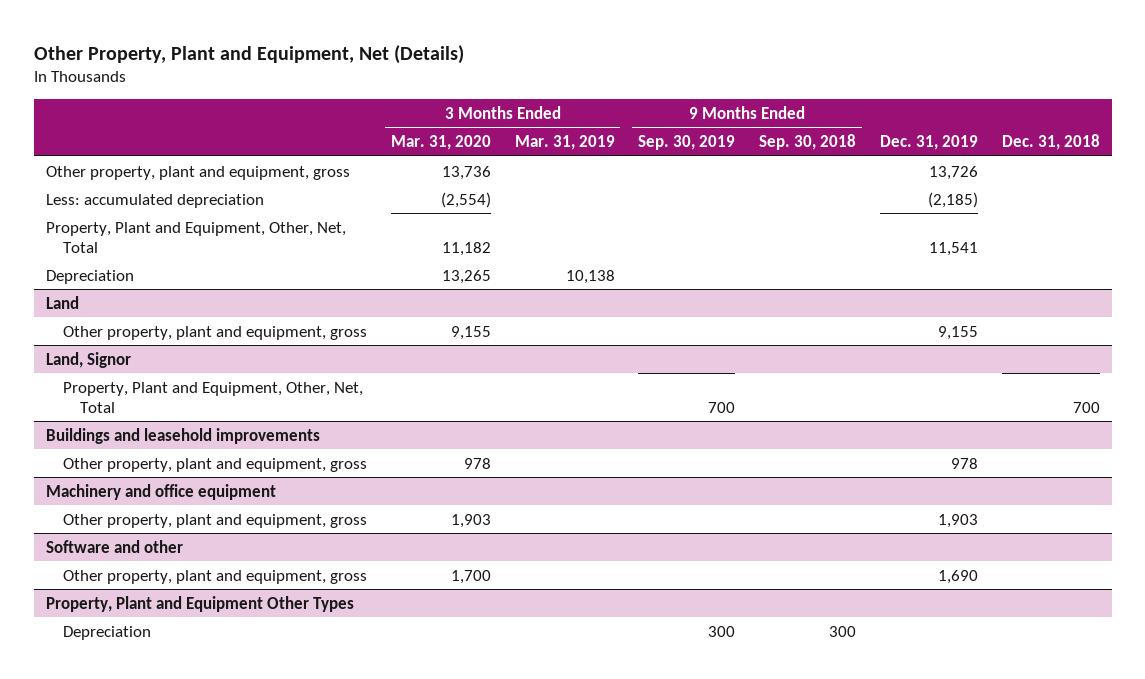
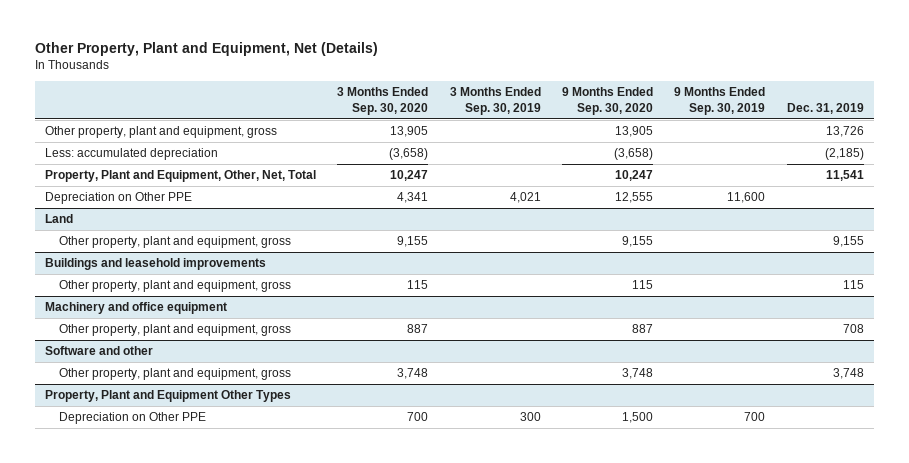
- | 3 Months Ended Mar. 31, 2020 | 3 Months Ended Mar. 31, 2019 | 9 Months Ended Sep. 30, 2019 | 9 Months Ended Sep. 30, 2018 | Dec. 31, 2019 | Dec. 31, 2018
+ | 3 Months Ended Sep. 30, 2020 | 3 Months Ended Sep. 30, 2019 | 9 Months Ended Sep. 30, 2020 | 9 Months Ended Sep. 30, 2019 | Dec. 31, 2019
- Depreciation | 13,265 | 10,138 | | | |
+ Depreciation on Other PPE | 4,341 | 4,021 | 12,555 | 11,600 |
- Land, Signor
- Property, Plant and Equipment, Other, Net, Total | | | 700 | | | 700
@ Buildings and leasehold improvements
- Other property, plant and equipment, gross | 978 | | | | 978 |
+ Other property, plant and equipment, gross | 115 | | 115 | | 115
@ Machinery and office equipment
- Other property, plant and equipment, gross | 1,903 | | | | 1,903 |
+ Other property, plant and equipment, gross | 887 | | 887 | | 708
@ Software and other
- Other property, plant and equipment, gross | 1,700 | | | | 1,690 |
+ Other property, plant and equipment, gross | 3,748 | | 3,748 | | 3,748
@ Property, Plant and Equipment Other Types
- Depreciation | | | 300 | 300 | |
+ Depreciation on Other PPE | 700 | 300 | 1,500 | 700 |

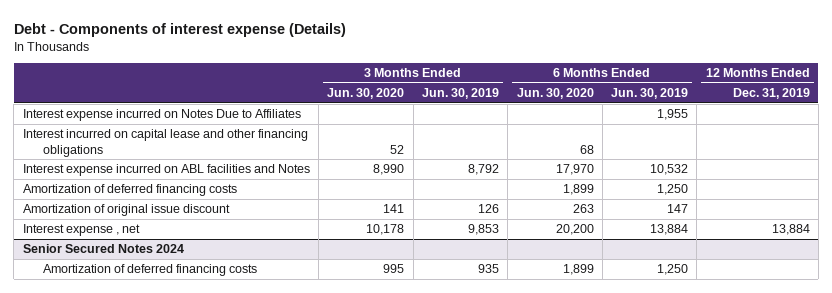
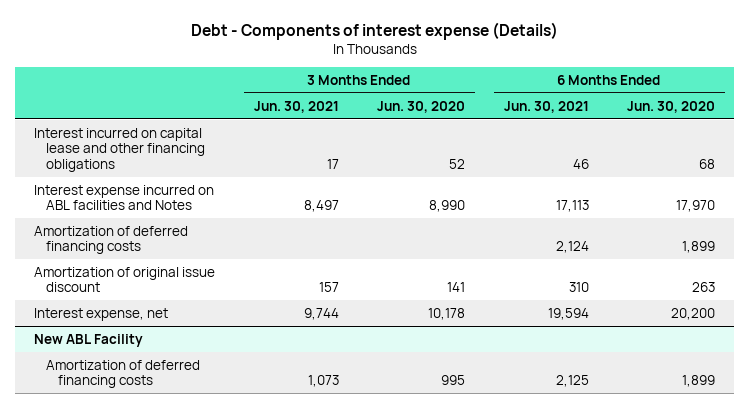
- | 3 Months Ended Jun. 30, 2020 | 3 Months Ended Jun. 30, 2019 | 6 Months Ended Jun. 30, 2020 | 6 Months Ended Jun. 30, 2019 | 12 Months Ended Dec. 31, 2019
+ | 3 Months Ended Jun. 30, 2021 | 3 Months Ended Jun. 30, 2020 | 6 Months Ended Jun. 30, 2021 | 6 Months Ended Jun. 30, 2020
- Interest expense incurred on Notes Due to Affiliates | | | | 1,955 |
- Interest expense , net | 10,178 | 9,853 | 20,200 | 13,884 | 13,884
- Senior Secured Notes 2024
+ Interest expense, net | 9,744 | 10,178 | 19,594 | 20,200
+ New ABL Facility

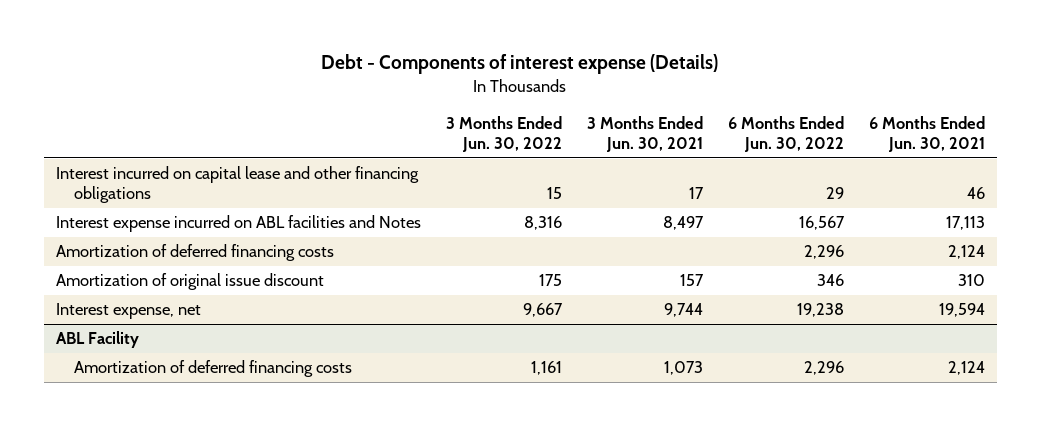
- | 3 Months Ended Jun. 30, 2021 | 3 Months Ended Jun. 30, 2020 | 6 Months Ended Jun. 30, 2021 | 6 Months Ended Jun. 30, 2020
+ | 3 Months Ended Jun. 30, 2022 | 3 Months Ended Jun. 30, 2021 | 6 Months Ended Jun. 30, 2022 | 6 Months Ended Jun. 30, 2021
- New ABL Facility
- Amortization of deferred financing costs | 1,073 | 995 | 2,125 | 1,899
+ ABL Facility
+ Amortization of deferred financing costs | 1,161 | 1,073 | 2,296 | 2,124

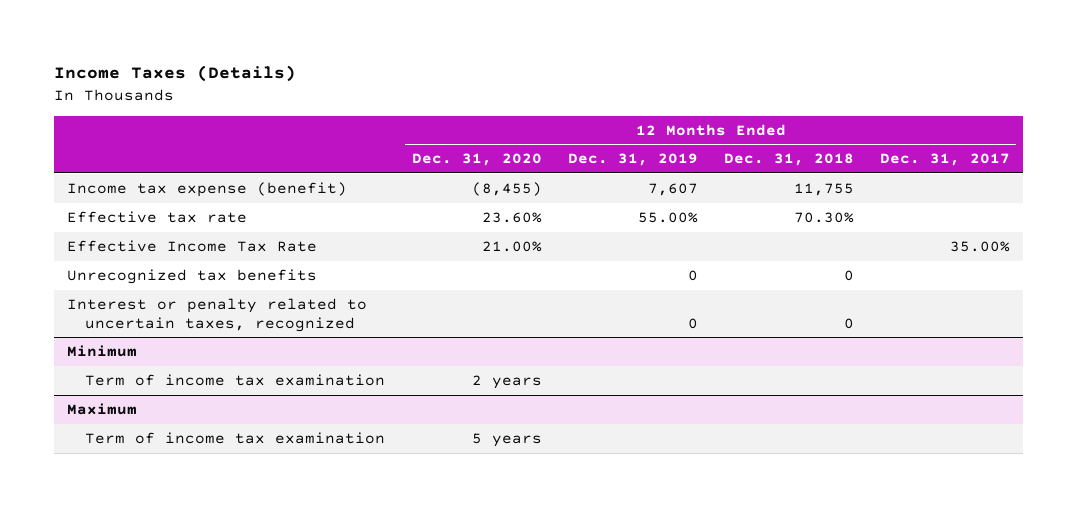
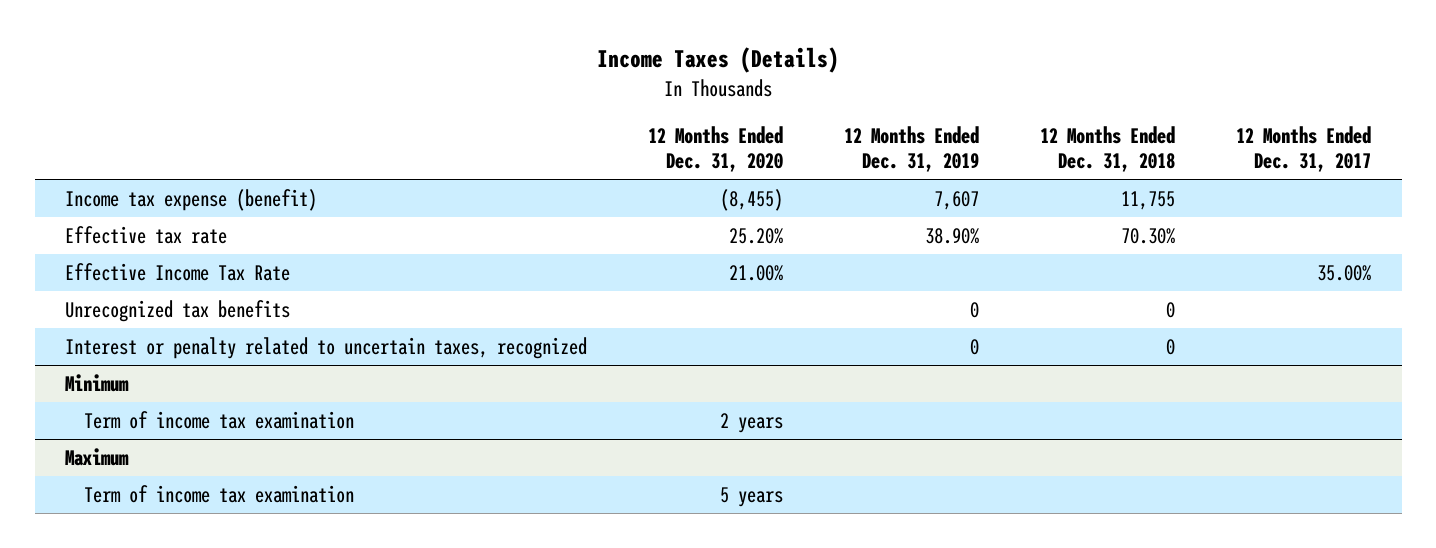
- Effective tax rate | 23.60% | 55.00% | 70.30% |
+ Effective tax rate | 25.20% | 38.90% | 70.30% |

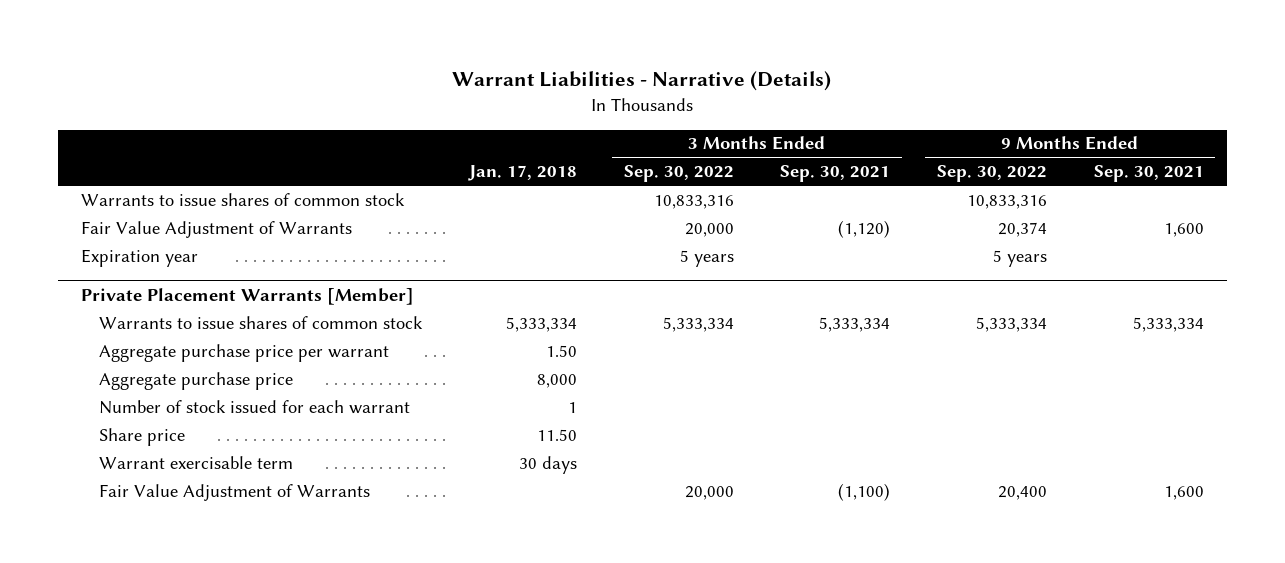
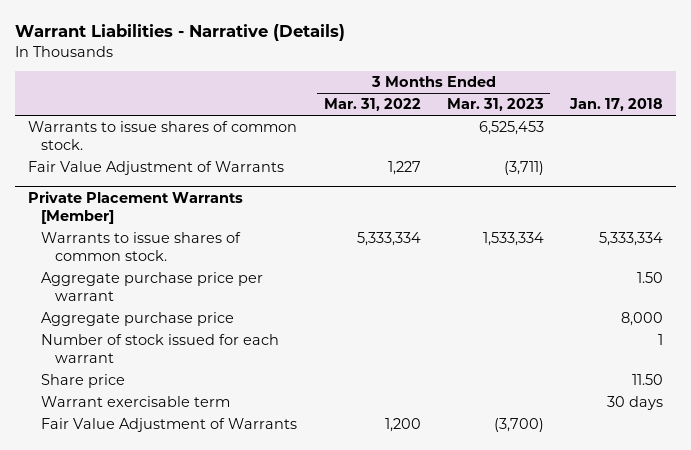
- | Jan. 17, 2018 | 3 Months Ended Sep. 30, 2022 | 3 Months Ended Sep. 30, 2021 | 9 Months Ended Sep. 30, 2022 | 9 Months Ended Sep. 30, 2021
+ | 3 Months Ended Mar. 31, 2022 | 3 Months Ended Mar. 31, 2023 | Jan. 17, 2018
- Warrants to issue shares of common stock | | 10,833,316 | | 10,833,316 |
+ Warrants to issue shares of common stock. | | 6,525,453 |
- Expiration year | | 5 years | | 5 years |
@ Private Placement Warrants [Member]
- Warrants to issue shares of common stock | 5,333,334 | 5,333,334 | 5,333,334 | 5,333,334 | 5,333,334
+ Warrants to issue shares of common stock. | 5,333,334 | 1,533,334 | 5,333,334

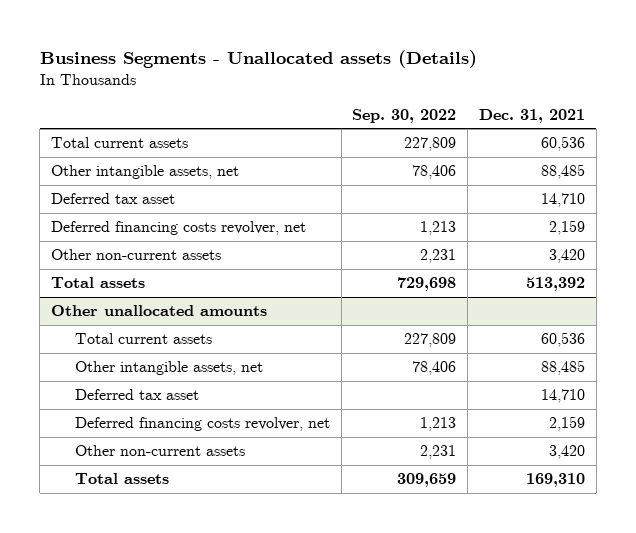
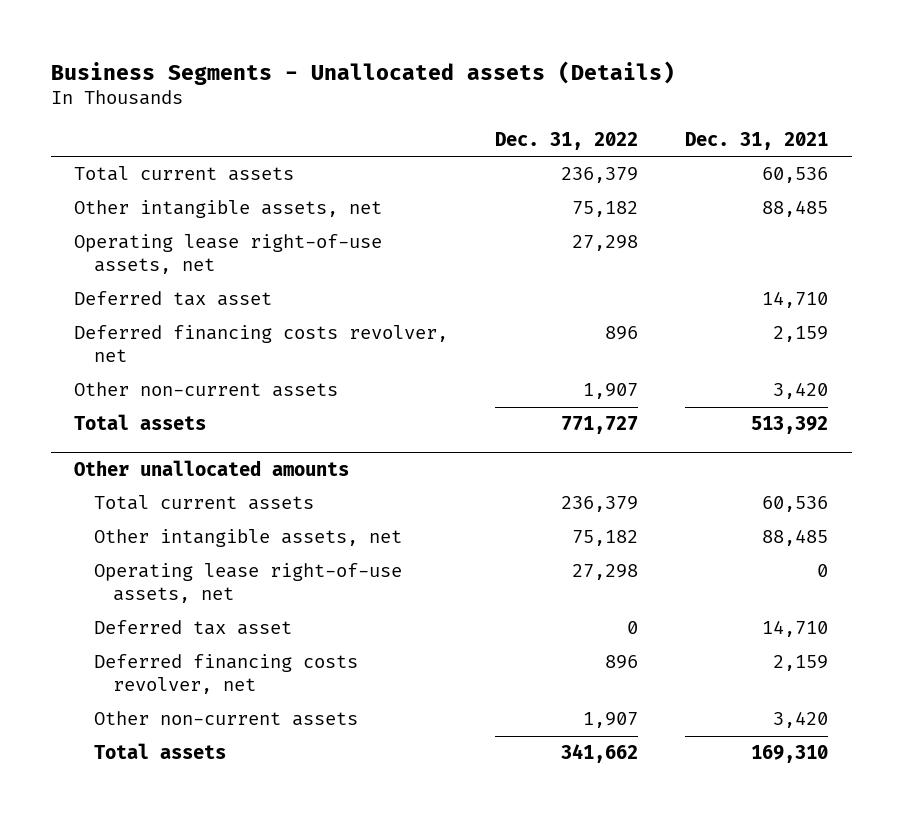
- | Sep. 30, 2022 | Dec. 31, 2021
+ | Dec. 31, 2022 | Dec. 31, 2021
+ Operating lease right-of-use assets, net | 27,298 |
@ Other unallocated amounts
+ Operating lease right-of-use assets, net | 27,298 | 0

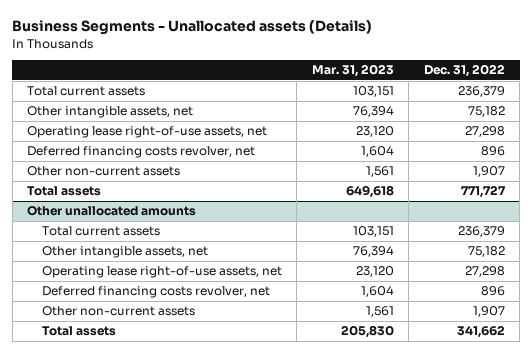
- | Dec. 31, 2022 | Dec. 31, 2021
+ | Mar. 31, 2023 | Dec. 31, 2022
- Deferred tax asset | | 14,710
@ Other unallocated amounts
- Deferred tax asset | 0 | 14,710

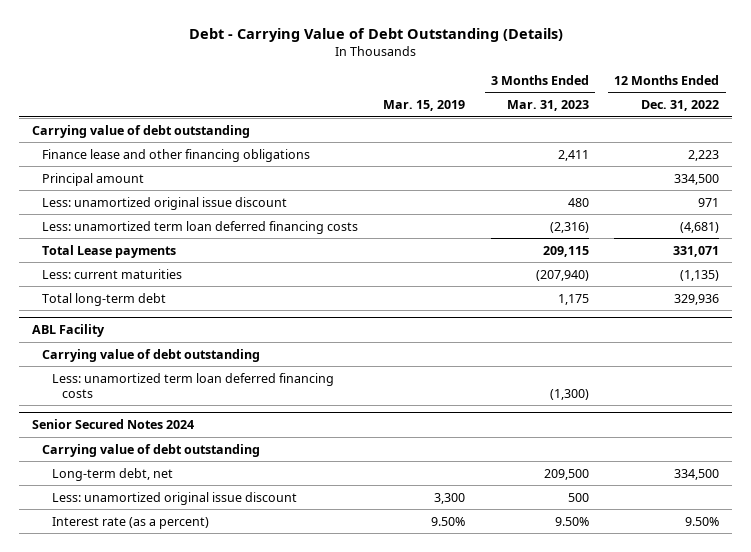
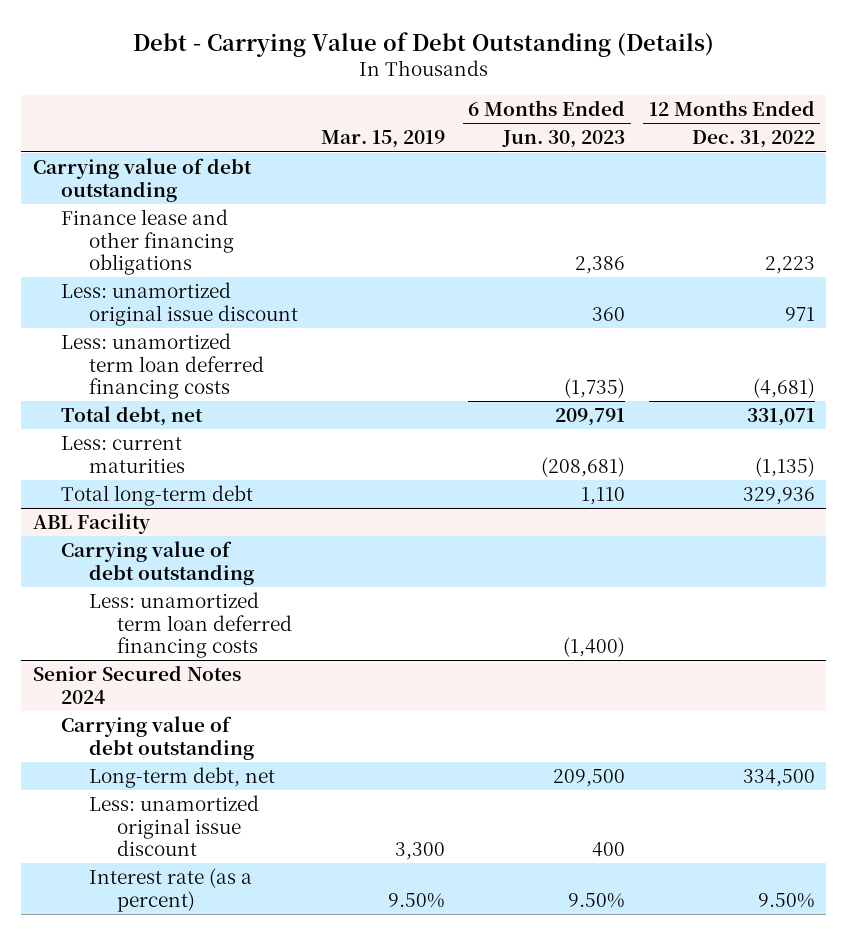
- | Mar. 15, 2019 | 3 Months Ended Mar. 31, 2023 | 12 Months Ended Dec. 31, 2022
+ | Mar. 15, 2019 | 6 Months Ended Jun. 30, 2023 | 12 Months Ended Dec. 31, 2022
- Principal amount | | | 334,500
- Total Lease payments | | 209,115 | 331,071
+ Total debt, net | | 209,791 | 331,071

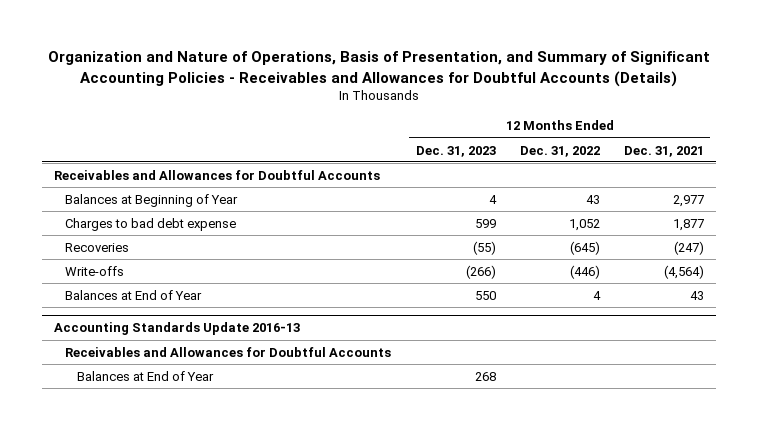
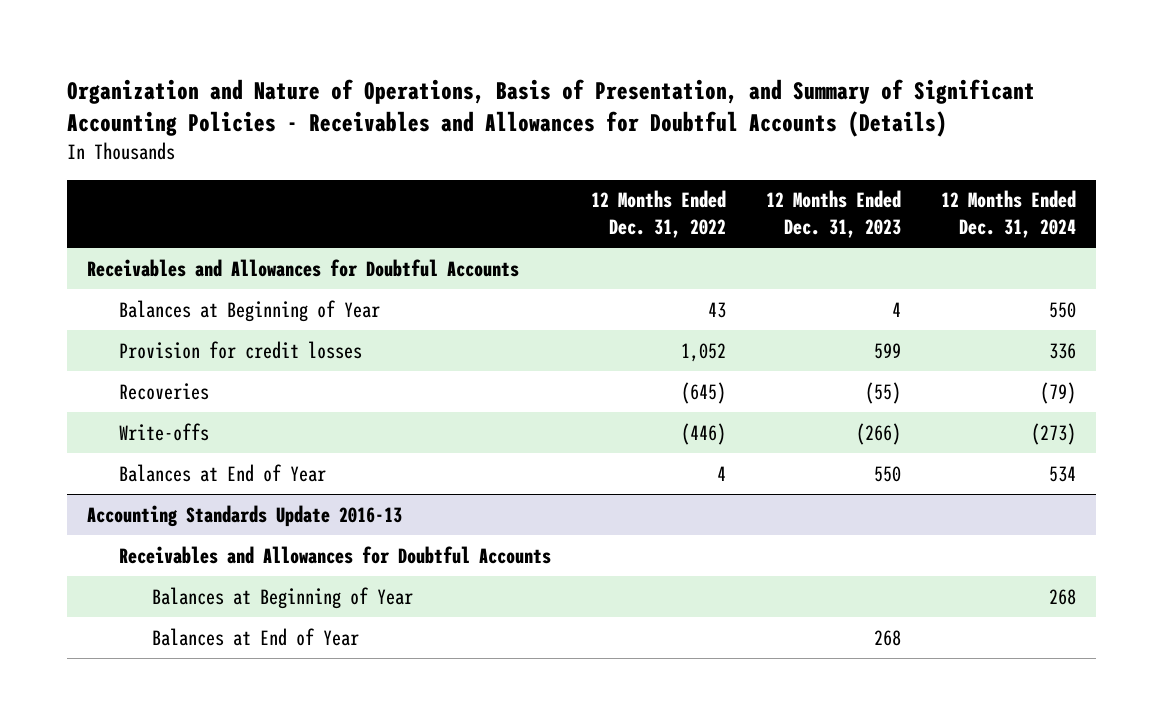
- | 12 Months Ended Dec. 31, 2023 | 12 Months Ended Dec. 31, 2022 | 12 Months Ended Dec. 31, 2021
+ | 12 Months Ended Dec. 31, 2022 | 12 Months Ended Dec. 31, 2023 | 12 Months Ended Dec. 31, 2024
- Charges to bad debt expense | 599 | 1,052 | 1,877
+ Provision for credit losses | 1,052 | 599 | 336
@ Accounting Standards Update 2016-13
+ Balances at Beginning of Year | | | 268

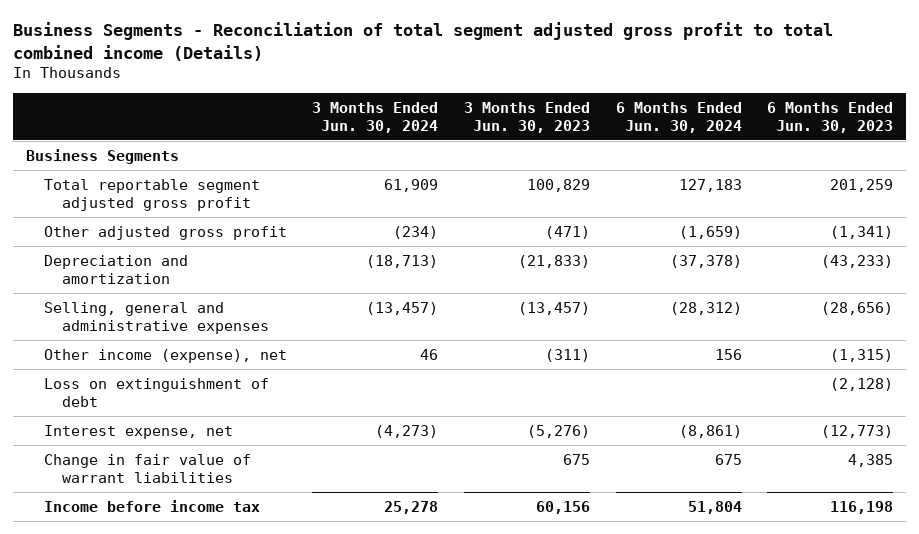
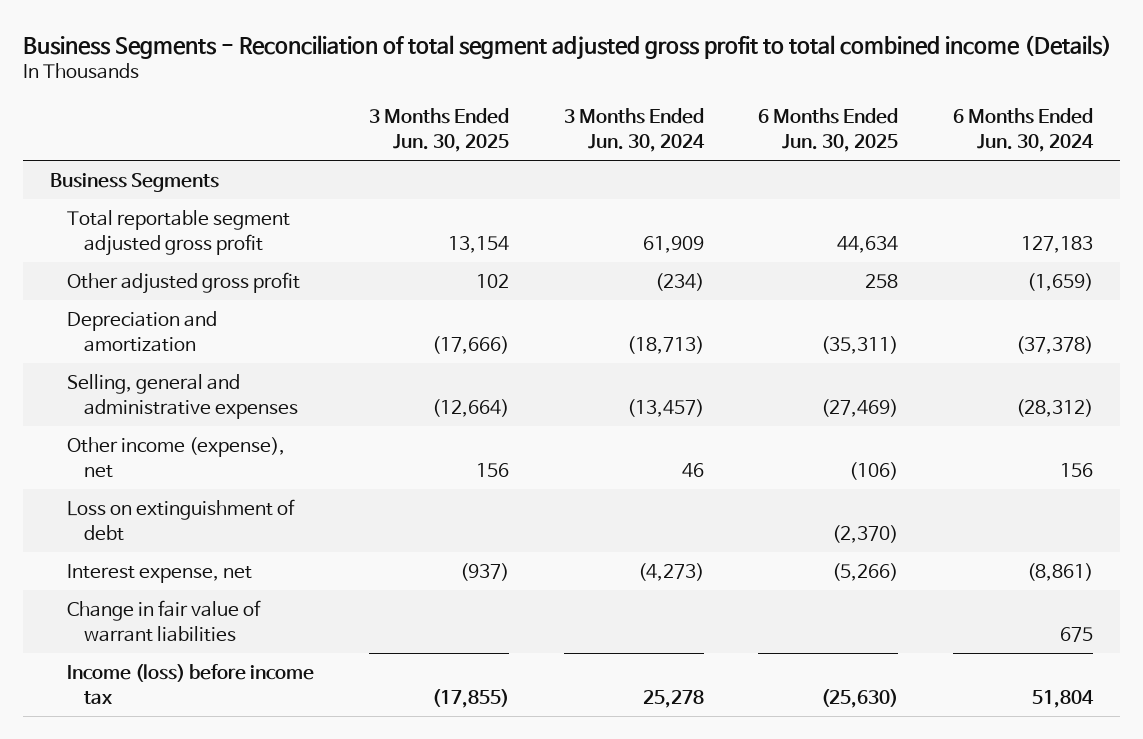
- | 3 Months Ended Jun. 30, 2024 | 3 Months Ended Jun. 30, 2023 | 6 Months Ended Jun. 30, 2024 | 6 Months Ended Jun. 30, 2023
+ | 3 Months Ended Jun. 30, 2025 | 3 Months Ended Jun. 30, 2024 | 6 Months Ended Jun. 30, 2025 | 6 Months Ended Jun. 30, 2024
- Income before income tax | 25,278 | 60,156 | 51,804 | 116,198
+ Income (loss) before income tax | (17,855) | 25,278 | (25,630) | 51,804

